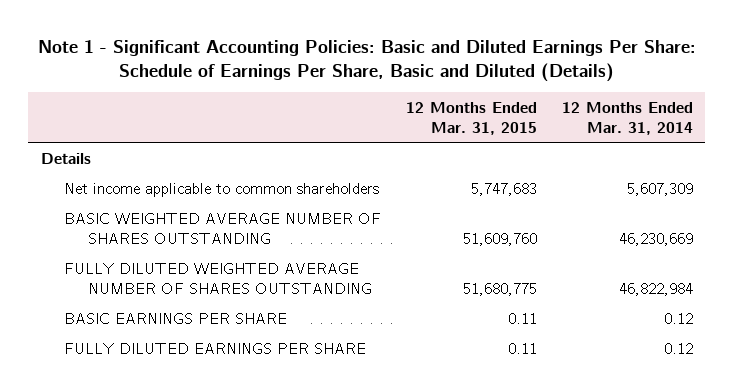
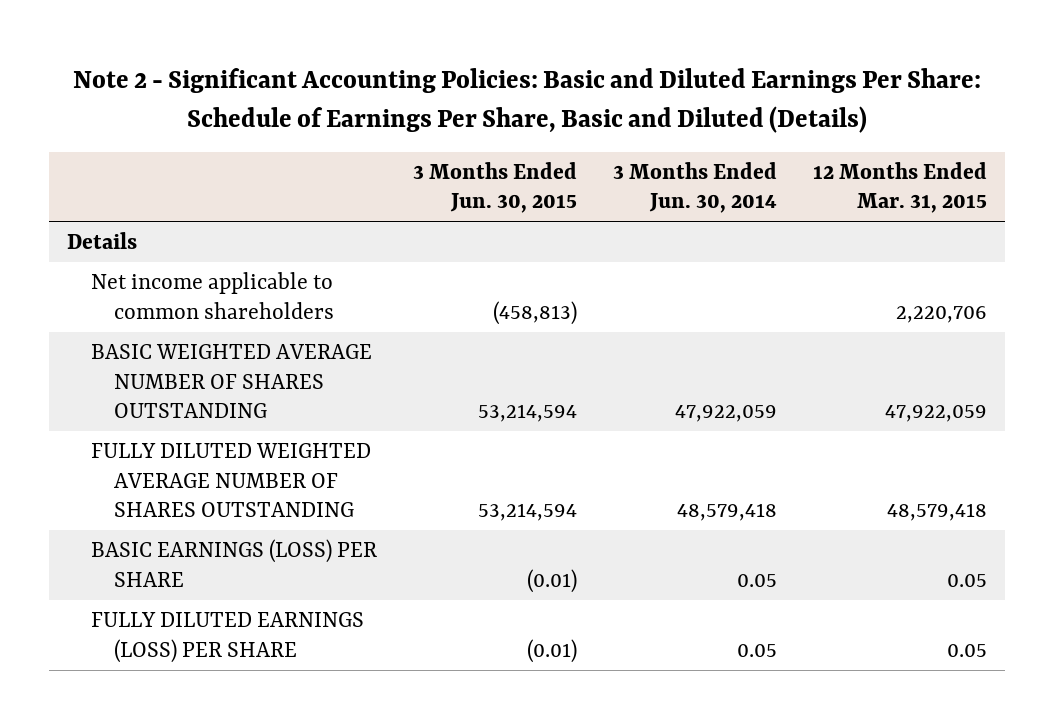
- Note 1 - Significant Accounting Policies: Basic and Diluted Earnings Per Share: Schedule of Earnings Per Share, Basic and Diluted (Details)
+ Note 2 - Significant Accounting Policies: Basic and Diluted Earnings Per Share: Schedule of Earnings Per Share, Basic and Diluted (Details)
- | 12 Months Ended Mar. 31, 2015 | 12 Months Ended Mar. 31, 2014
+ | 3 Months Ended Jun. 30, 2015 | 3 Months Ended Jun. 30, 2014 | 12 Months Ended Mar. 31, 2015
- Net income applicable to common shareholders | 5,747,683 | 5,607,309
- BASIC WEIGHTED AVERAGE NUMBER OF SHARES OUTSTANDING | 51,609,760 | 46,230,669
- FULLY DILUTED WEIGHTED AVERAGE NUMBER OF SHARES OUTSTANDING | 51,680,775 | 46,822,984
- BASIC EARNINGS PER SHARE | 0.11 | 0.12
- FULLY DILUTED EARNINGS PER SHARE | 0.11 | 0.12
+ Net income applicable to common shareholders | (458,813) | | 2,220,706
+ BASIC WEIGHTED AVERAGE NUMBER OF SHARES OUTSTANDING | 53,214,594 | 47,922,059 | 47,922,059
+ FULLY DILUTED WEIGHTED AVERAGE NUMBER OF SHARES OUTSTANDING | 53,214,594 | 48,579,418 | 48,579,418
+ BASIC EARNINGS (LOSS) PER SHARE | (0.01) | 0.05 | 0.05
+ FULLY DILUTED EARNINGS (LOSS) PER SHARE | (0.01) | 0.05 | 0.05

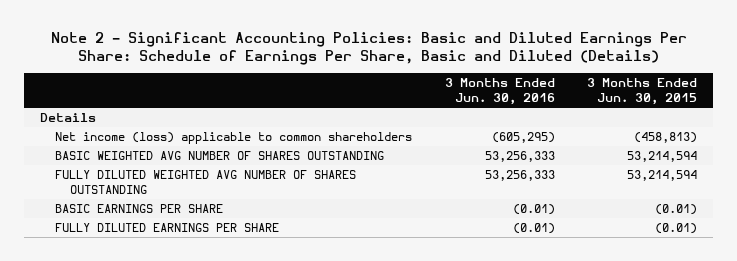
- | 3 Months Ended Jun. 30, 2015 | 3 Months Ended Jun. 30, 2014 | 12 Months Ended Mar. 31, 2015
+ | 3 Months Ended Jun. 30, 2016 | 3 Months Ended Jun. 30, 2015
- Net income applicable to common shareholders | (458,813) | | 2,220,706
- BASIC WEIGHTED AVERAGE NUMBER OF SHARES OUTSTANDING | 53,214,594 | 47,922,059 | 47,922,059
- FULLY DILUTED WEIGHTED AVERAGE NUMBER OF SHARES OUTSTANDING | 53,214,594 | 48,579,418 | 48,579,418
- BASIC EARNINGS (LOSS) PER SHARE | (0.01) | 0.05 | 0.05
- FULLY DILUTED EARNINGS (LOSS) PER SHARE | (0.01) | 0.05 | 0.05
+ Net income (loss) applicable to common shareholders | (605,295) | (458,813)
+ BASIC WEIGHTED AVG NUMBER OF SHARES OUTSTANDING | 53,256,333 | 53,214,594
+ FULLY DILUTED WEIGHTED AVG NUMBER OF SHARES OUTSTANDING | 53,256,333 | 53,214,594
+ BASIC EARNINGS PER SHARE | (0.01) | (0.01)
+ FULLY DILUTED EARNINGS PER SHARE | (0.01) | (0.01)

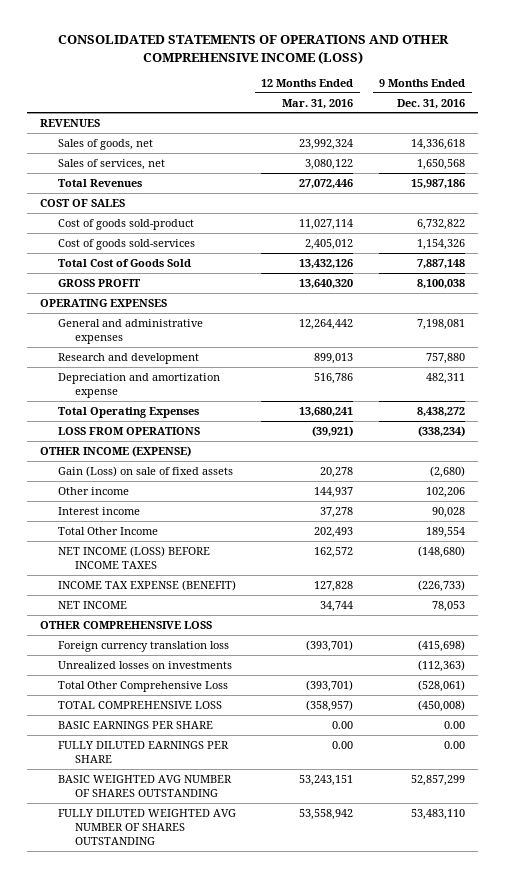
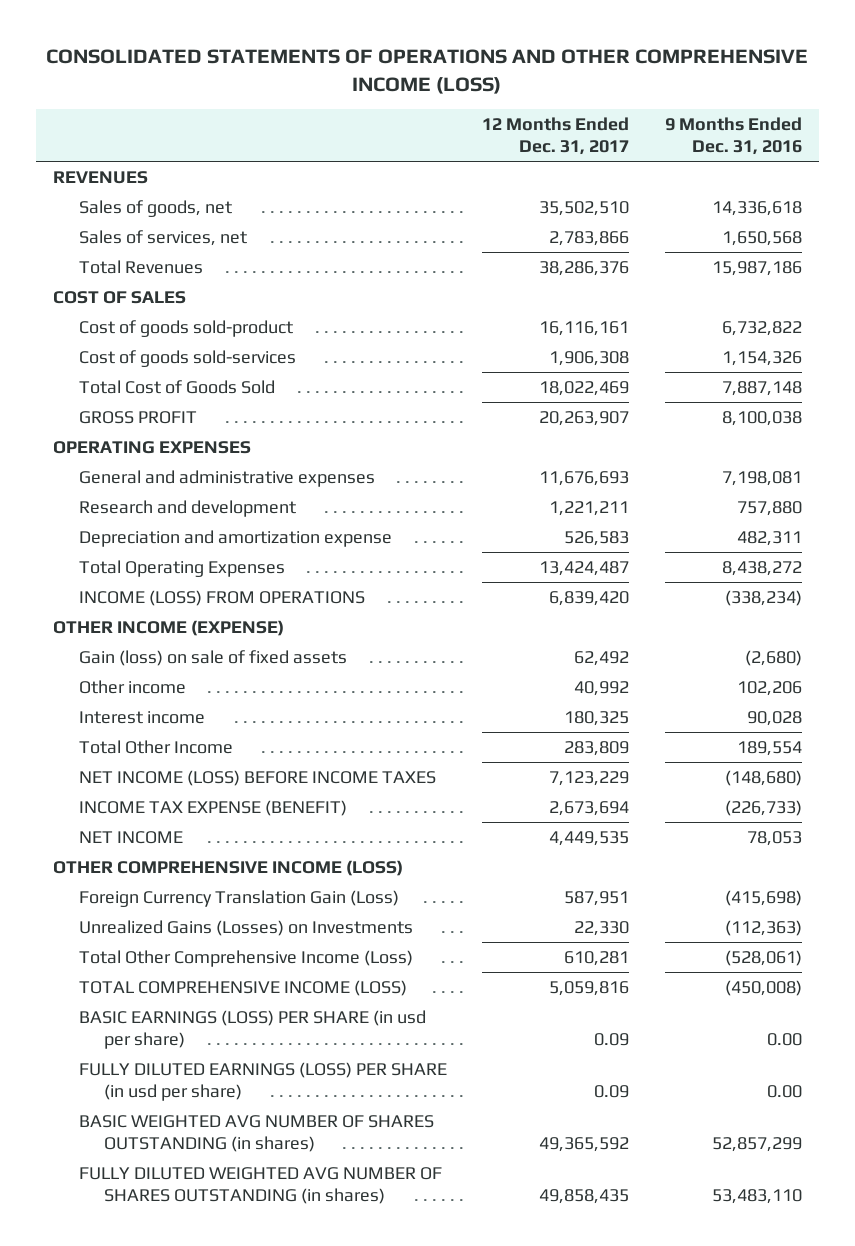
- | 12 Months Ended Mar. 31, 2016 | 9 Months Ended Dec. 31, 2016
+ | 12 Months Ended Dec. 31, 2017 | 9 Months Ended Dec. 31, 2016
- LOSS FROM OPERATIONS | (39,921) | (338,234)
+ INCOME (LOSS) FROM OPERATIONS | 6,839,420 | (338,234)
- Gain (Loss) on sale of fixed assets | 20,278 | (2,680)
+ Gain (loss) on sale of fixed assets | 62,492 | (2,680)
- OTHER COMPREHENSIVE LOSS
- Foreign currency translation loss | (393,701) | (415,698)
- Unrealized losses on investments | | (112,363)
- Total Other Comprehensive Loss | (393,701) | (528,061)
- TOTAL COMPREHENSIVE LOSS | (358,957) | (450,008)
- BASIC EARNINGS PER SHARE | 0.00 | 0.00
- FULLY DILUTED EARNINGS PER SHARE | 0.00 | 0.00
- BASIC WEIGHTED AVG NUMBER OF SHARES OUTSTANDING | 53,243,151 | 52,857,299
- FULLY DILUTED WEIGHTED AVG NUMBER OF SHARES OUTSTANDING | 53,558,942 | 53,483,110
+ OTHER COMPREHENSIVE INCOME (LOSS)
+ Foreign Currency Translation Gain (Loss) | 587,951 | (415,698)
+ Unrealized Gains (Losses) on Investments | 22,330 | (112,363)
+ Total Other Comprehensive Income (Loss) | 610,281 | (528,061)
+ TOTAL COMPREHENSIVE INCOME (LOSS) | 5,059,816 | (450,008)
+ BASIC EARNINGS (LOSS) PER SHARE (in usd per share) | 0.09 | 0.00
+ FULLY DILUTED EARNINGS (LOSS) PER SHARE (in usd per share) | 0.09 | 0.00
+ BASIC WEIGHTED AVG NUMBER OF SHARES OUTSTANDING (in shares) | 49,365,592 | 52,857,299
+ FULLY DILUTED WEIGHTED AVG NUMBER OF SHARES OUTSTANDING (in shares) | 49,858,435 | 53,483,110

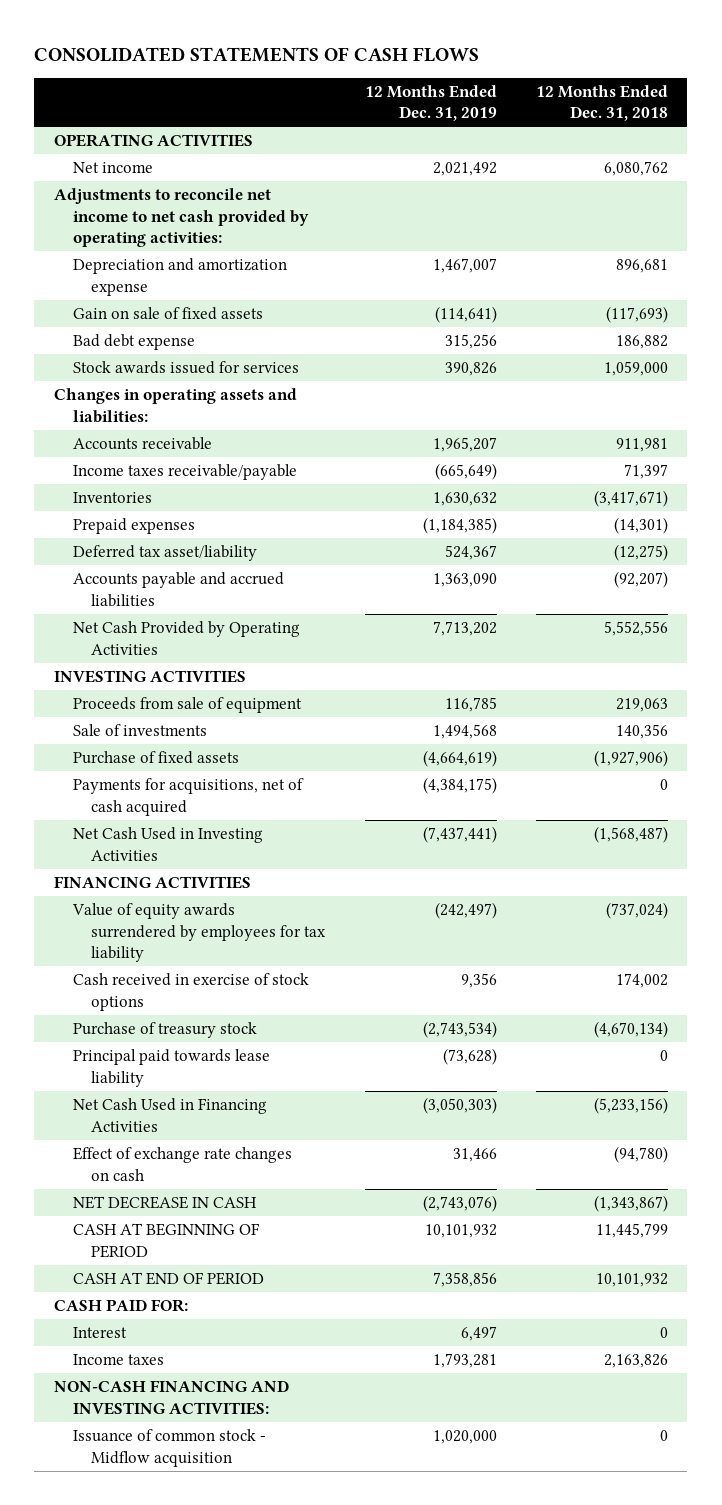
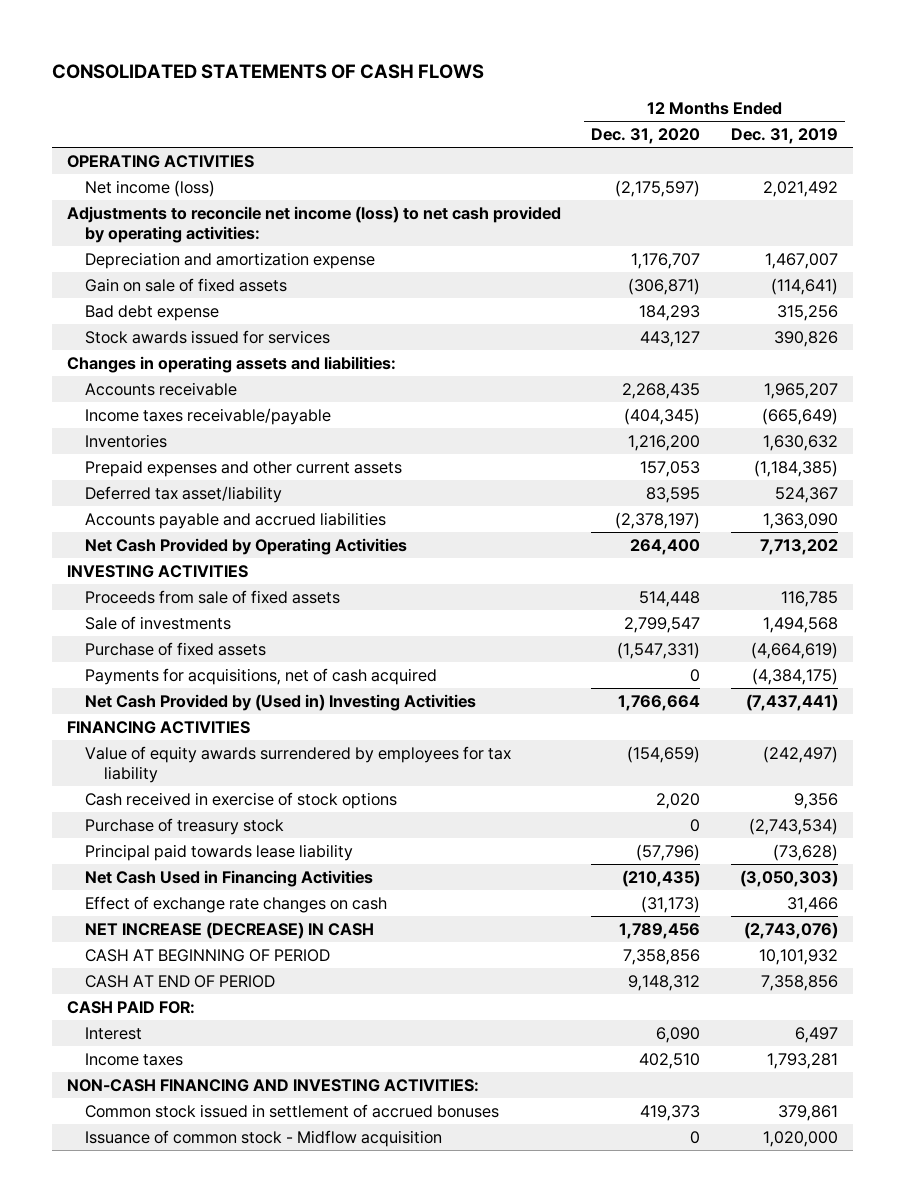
- | 12 Months Ended Dec. 31, 2019 | 12 Months Ended Dec. 31, 2018
+ | 12 Months Ended Dec. 31, 2020 | 12 Months Ended Dec. 31, 2019
- Net income | 2,021,492 | 6,080,762
- Adjustments to reconcile net income to net cash provided by operating activities:
+ Net income (loss) | (2,175,597) | 2,021,492
+ Adjustments to reconcile net income (loss) to net cash provided by operating activities:
- Prepaid expenses | (1,184,385) | (14,301)
+ Prepaid expenses and other current assets | 157,053 | (1,184,385)
- Proceeds from sale of equipment | 116,785 | 219,063
+ Proceeds from sale of fixed assets | 514,448 | 116,785
- Net Cash Used in Investing Activities | (7,437,441) | (1,568,487)
+ Net Cash Provided by (Used in) Investing Activities | 1,766,664 | (7,437,441)
- NET DECREASE IN CASH | (2,743,076) | (1,343,867)
+ NET INCREASE (DECREASE) IN CASH | 1,789,456 | (2,743,076)
+ Common stock issued in settlement of accrued bonuses | 419,373 | 379,861

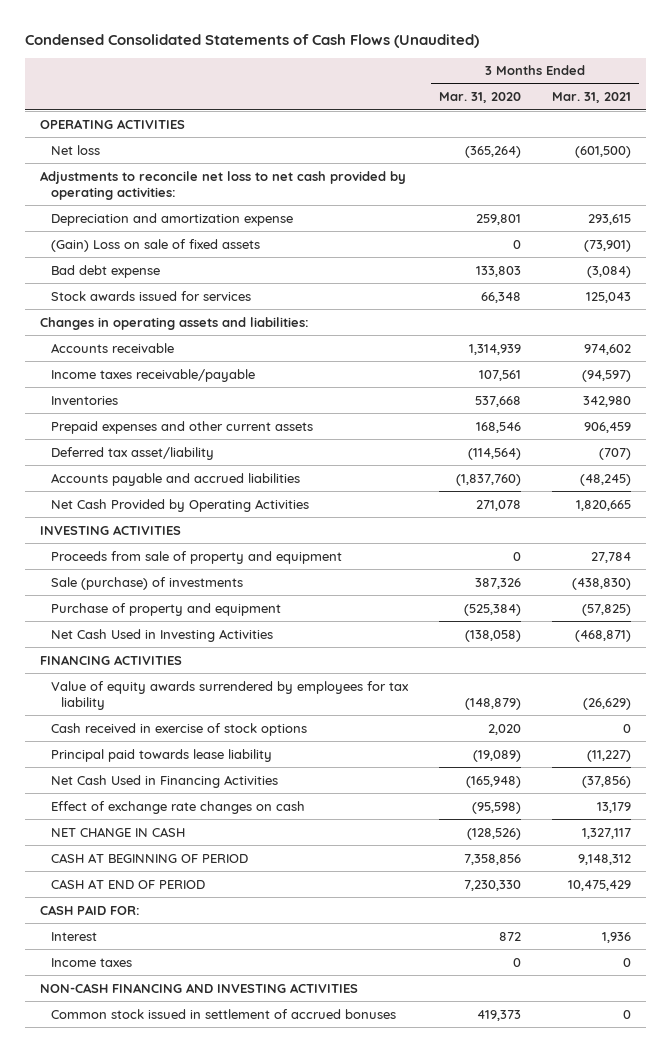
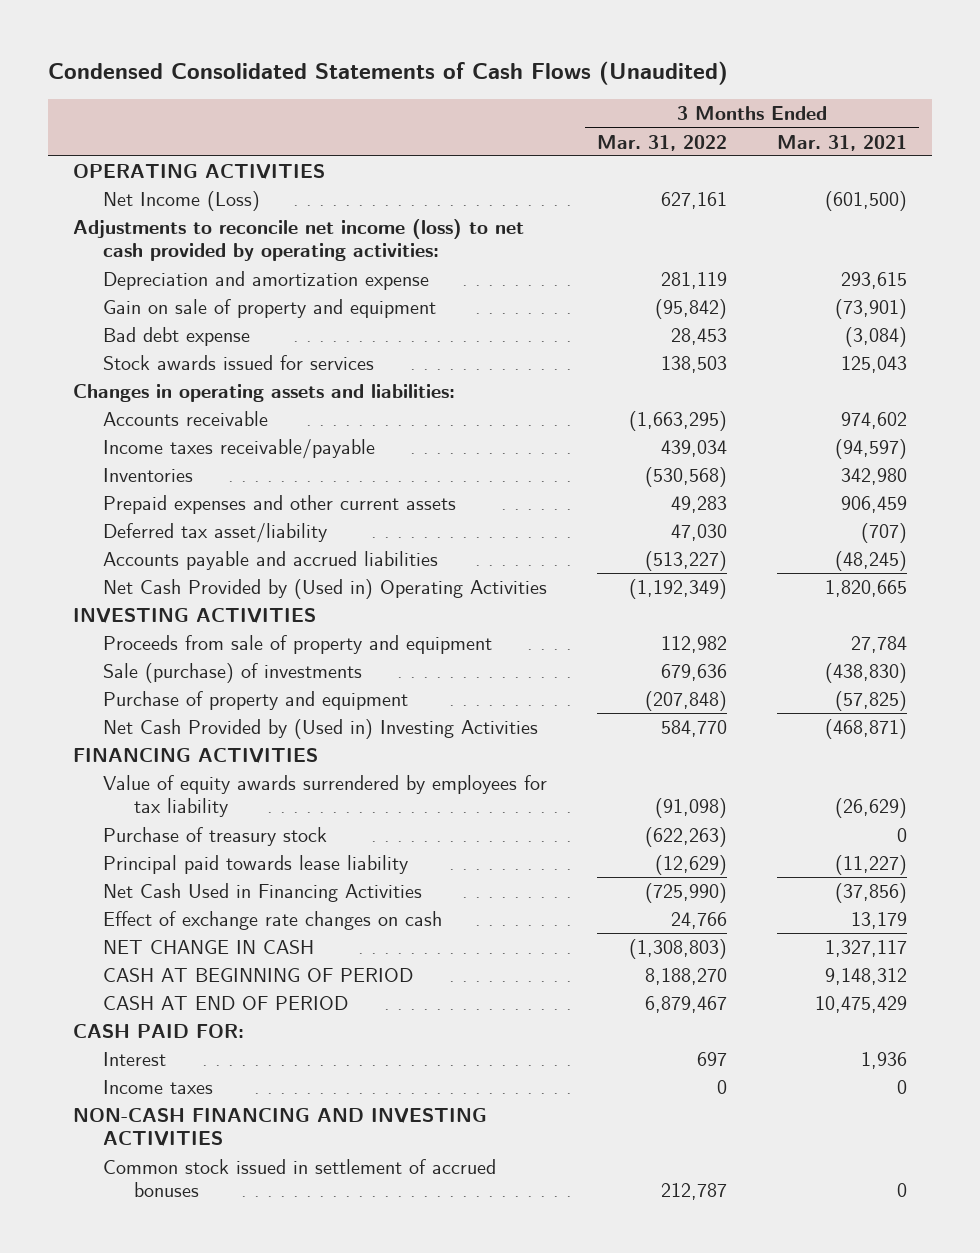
- | 3 Months Ended Mar. 31, 2020 | 3 Months Ended Mar. 31, 2021
+ | 3 Months Ended Mar. 31, 2022 | 3 Months Ended Mar. 31, 2021
- Net loss | (365,264) | (601,500)
- Adjustments to reconcile net loss to net cash provided by operating activities:
+ Net Income (Loss) | 627,161 | (601,500)
+ Adjustments to reconcile net income (loss) to net cash provided by operating activities:
- (Gain) Loss on sale of fixed assets | 0 | (73,901)
+ Gain on sale of property and equipment | (95,842) | (73,901)
- Net Cash Provided by Operating Activities | 271,078 | 1,820,665
+ Net Cash Provided by (Used in) Operating Activities | (1,192,349) | 1,820,665
- Net Cash Used in Investing Activities | (138,058) | (468,871)
+ Net Cash Provided by (Used in) Investing Activities | 584,770 | (468,871)
- Cash received in exercise of stock options | 2,020 | 0
+ Purchase of treasury stock | (622,263) | 0

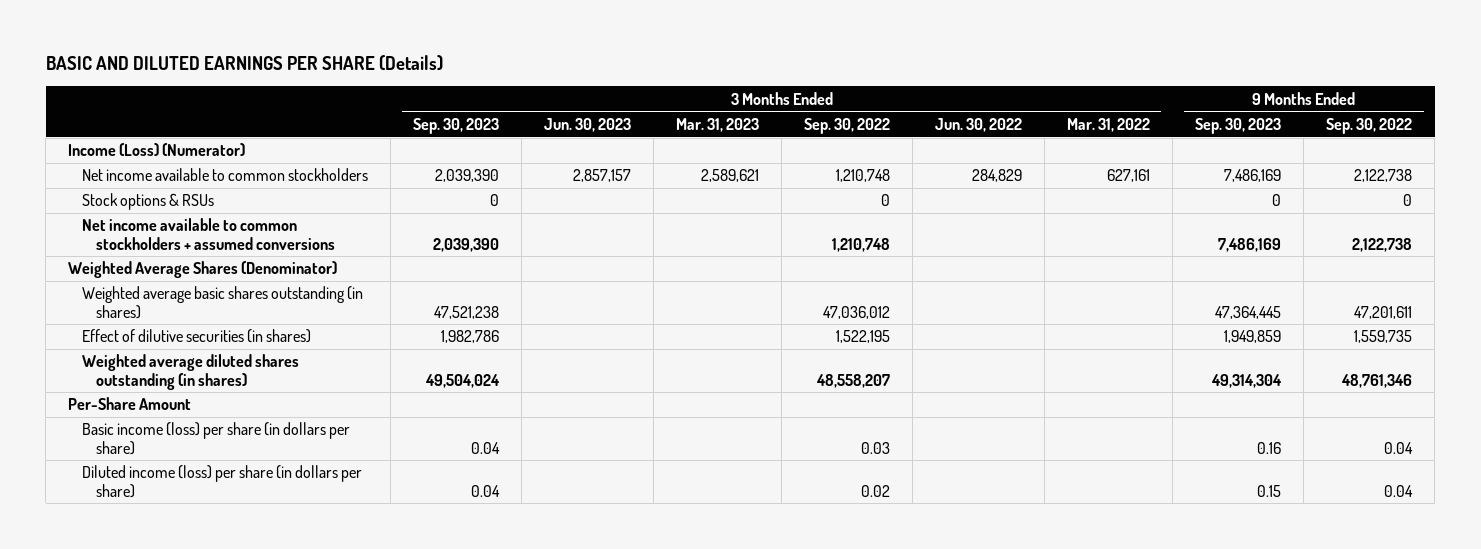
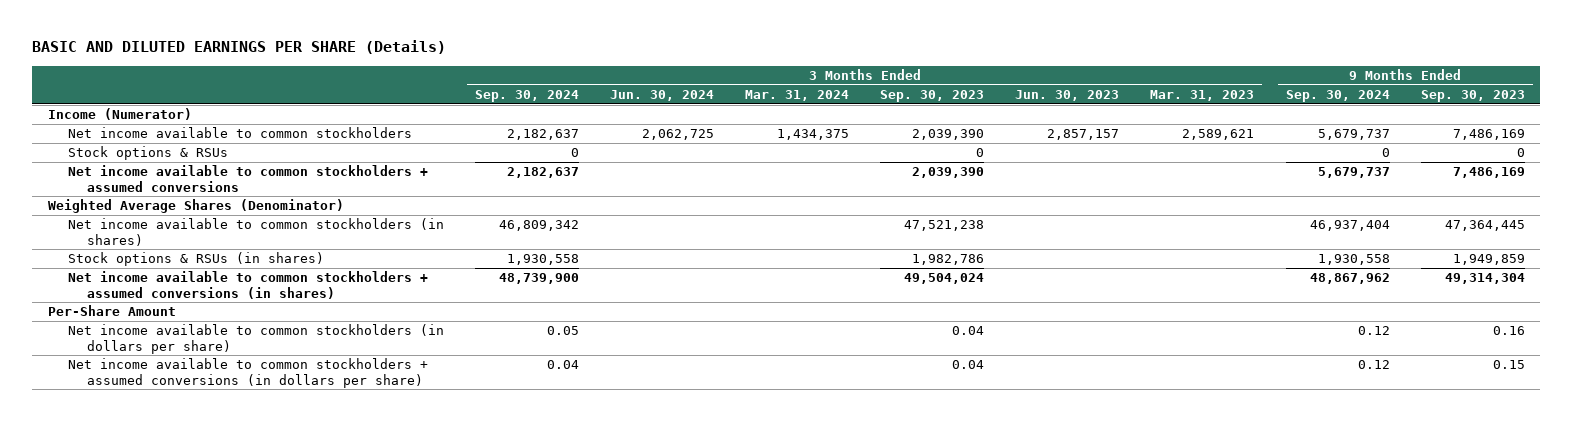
- | 3 Months Ended Sep. 30, 2023 | 3 Months Ended Jun. 30, 2023 | 3 Months Ended Mar. 31, 2023 | 3 Months Ended Sep. 30, 2022 | 3 Months Ended Jun. 30, 2022 | 3 Months Ended Mar. 31, 2022 | 9 Months Ended Sep. 30, 2023 | 9 Months Ended Sep. 30, 2022
+ | 3 Months Ended Sep. 30, 2024 | 3 Months Ended Jun. 30, 2024 | 3 Months Ended Mar. 31, 2024 | 3 Months Ended Sep. 30, 2023 | 3 Months Ended Jun. 30, 2023 | 3 Months Ended Mar. 31, 2023 | 9 Months Ended Sep. 30, 2024 | 9 Months Ended Sep. 30, 2023
- Income (Loss) (Numerator)
+ Income (Numerator)
- Weighted average basic shares outstanding (in shares) | 47,521,238 | | | 47,036,012 | | | 47,364,445 | 47,201,611
- Effect of dilutive securities (in shares) | 1,982,786 | | | 1,522,195 | | | 1,949,859 | 1,559,735
- Weighted average diluted shares outstanding (in shares) | 49,504,024 | | | 48,558,207 | | | 49,314,304 | 48,761,346
+ Net income available to common stockholders (in shares) | 46,809,342 | | | 47,521,238 | | | 46,937,404 | 47,364,445
+ Stock options & RSUs (in shares) | 1,930,558 | | | 1,982,786 | | | 1,930,558 | 1,949,859
+ Net income available to common stockholders + assumed conversions (in shares) | 48,739,900 | | | 49,504,024 | | | 48,867,962 | 49,314,304
- Basic income (loss) per share (in dollars per share) | 0.04 | | | 0.03 | | | 0.16 | 0.04
- Diluted income (loss) per share (in dollars per share) | 0.04 | | | 0.02 | | | 0.15 | 0.04
+ Net income available to common stockholders (in dollars per share) | 0.05 | | | 0.04 | | | 0.12 | 0.16
+ Net income available to common stockholders + assumed conversions (in dollars per share) | 0.04 | | | 0.04 | | | 0.12 | 0.15

